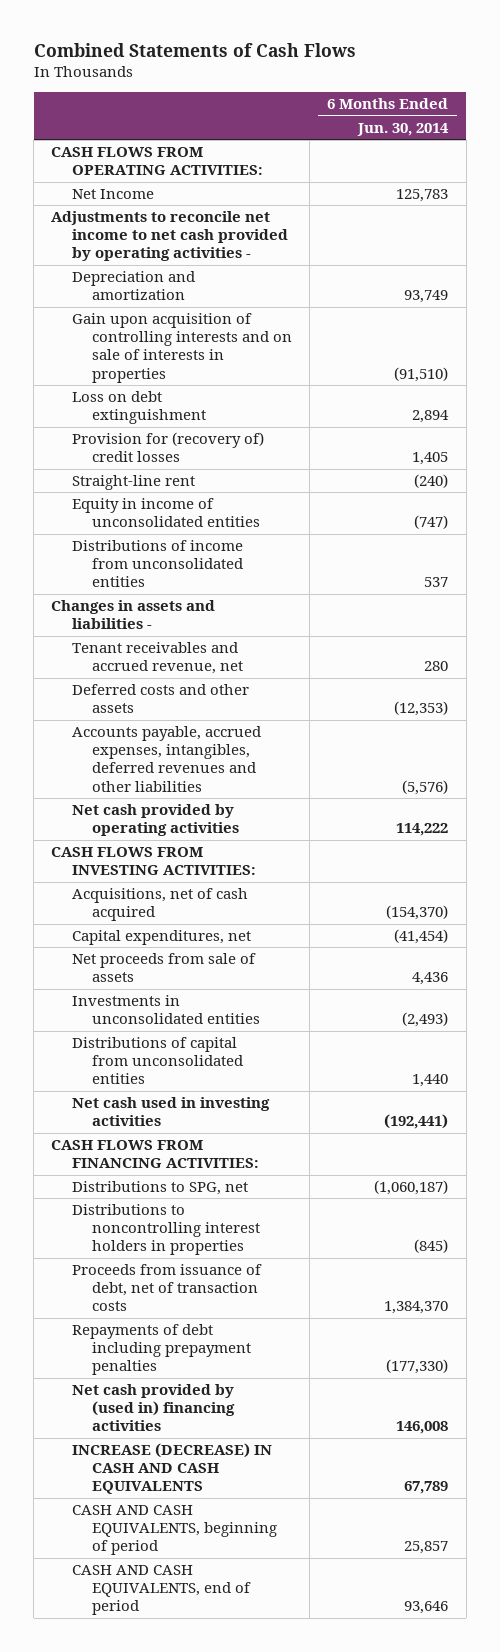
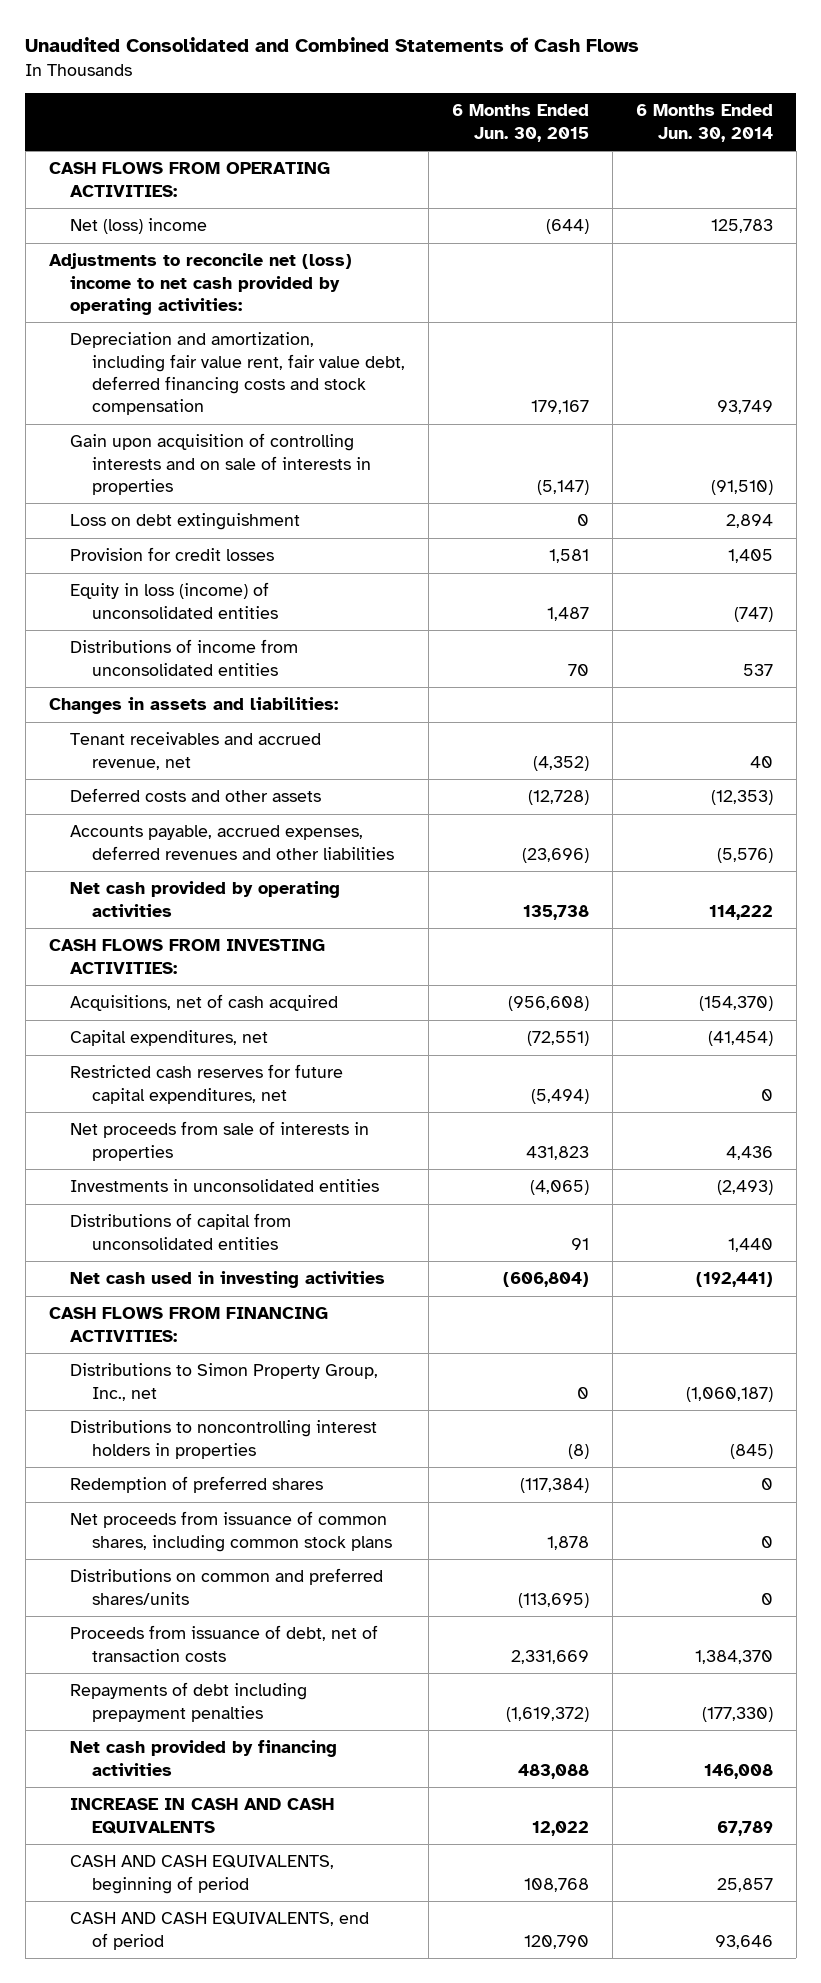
- Combined Statements of Cash Flows
+ Unaudited Consolidated and Combined Statements of Cash Flows
- | 6 Months Ended Jun. 30, 2014
+ | 6 Months Ended Jun. 30, 2015 | 6 Months Ended Jun. 30, 2014
- Net Income | 125,783
- Adjustments to reconcile net income to net cash provided by operating activities -
- Depreciation and amortization | 93,749
+ Net (loss) income | (644) | 125,783
+ Adjustments to reconcile net (loss) income to net cash provided by operating activities:
+ Depreciation and amortization, including fair value rent, fair value debt, deferred financing costs and stock compensation | 179,167 | 93,749
- Provision for (recovery of) credit losses | 1,405
- Straight-line rent | (240)
- Equity in income of unconsolidated entities | (747)
+ Provision for credit losses | 1,581 | 1,405
+ Equity in loss (income) of unconsolidated entities | 1,487 | (747)
- Changes in assets and liabilities -
- Tenant receivables and accrued revenue, net | 280
+ Changes in assets and liabilities:
+ Tenant receivables and accrued revenue, net | (4,352) | 40
- Accounts payable, accrued expenses, intangibles, deferred revenues and other liabilities | (5,576)
+ Accounts payable, accrued expenses, deferred revenues and other liabilities | (23,696) | (5,576)
- Net proceeds from sale of assets | 4,436
+ Restricted cash reserves for future capital expenditures, net | (5,494) | 0
+ Net proceeds from sale of interests in properties | 431,823 | 4,436
- Distributions to SPG, net | (1,060,187)
+ Distributions to Simon Property Group, Inc., net | 0 | (1,060,187)
+ Redemption of preferred shares | (117,384) | 0
+ Net proceeds from issuance of common shares, including common stock plans | 1,878 | 0
+ Distributions on common and preferred shares/units | (113,695) | 0
- Net cash provided by (used in) financing activities | 146,008
- INCREASE (DECREASE) IN CASH AND CASH EQUIVALENTS | 67,789
+ Net cash provided by financing activities | 483,088 | 146,008
+ INCREASE IN CASH AND CASH EQUIVALENTS | 12,022 | 67,789

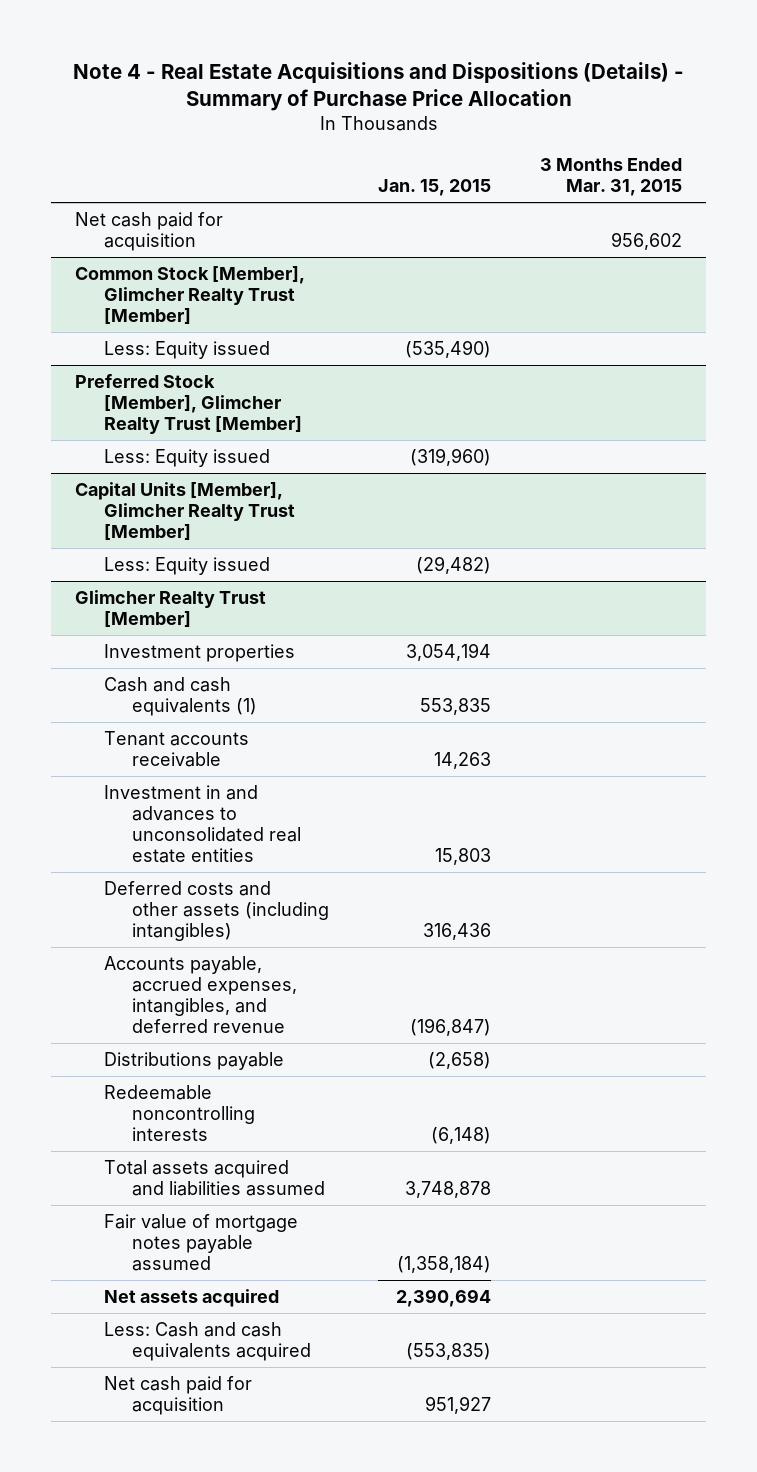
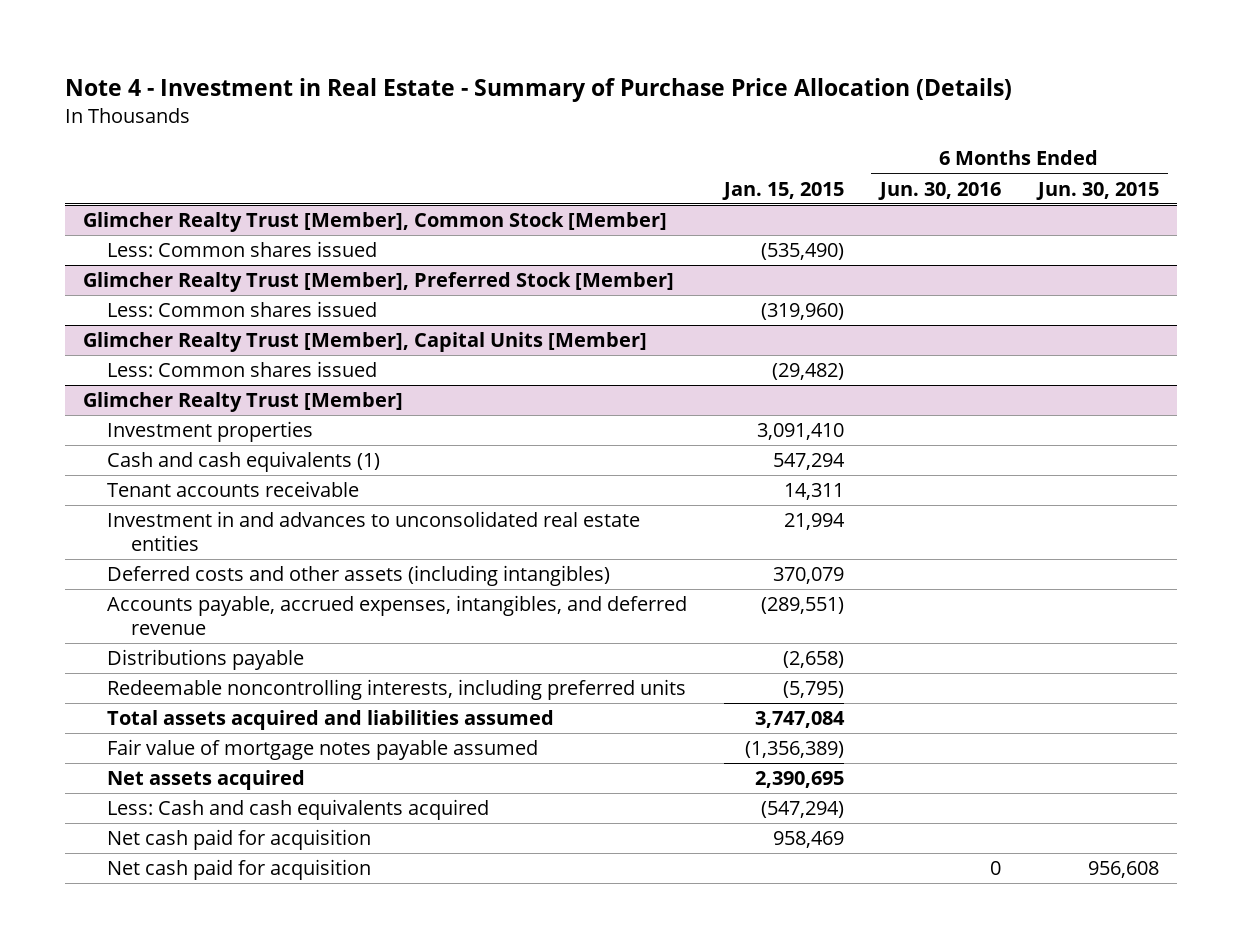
- Note 4 - Real Estate Acquisitions and Dispositions (Details) - Summary of Purchase Price Allocation
+ Note 4 - Investment in Real Estate - Summary of Purchase Price Allocation (Details)
- | Jan. 15, 2015 | 3 Months Ended Mar. 31, 2015
+ | Jan. 15, 2015 | 6 Months Ended Jun. 30, 2016 | 6 Months Ended Jun. 30, 2015
- Net cash paid for acquisition | | 956,602
- Common Stock [Member], Glimcher Realty Trust [Member]
- Less: Equity issued | (535,490) |
- Preferred Stock [Member], Glimcher Realty Trust [Member]
- Less: Equity issued | (319,960) |
- Capital Units [Member], Glimcher Realty Trust [Member]
- Less: Equity issued | (29,482) |
+ Glimcher Realty Trust [Member], Common Stock [Member]
+ Less: Common shares issued | (535,490) | |
+ Glimcher Realty Trust [Member], Preferred Stock [Member]
+ Less: Common shares issued | (319,960) | |
+ Glimcher Realty Trust [Member], Capital Units [Member]
+ Less: Common shares issued | (29,482) | |
@ Glimcher Realty Trust [Member]
- Investment properties | 3,054,194 |
- Cash and cash equivalents (1) | 553,835 |
- Tenant accounts receivable | 14,263 |
- Investment in and advances to unconsolidated real estate entities | 15,803 |
- Deferred costs and other assets (including intangibles) | 316,436 |
- Accounts payable, accrued expenses, intangibles, and deferred revenue | (196,847) |
+ Investment properties | 3,091,410 | |
+ Cash and cash equivalents (1) | 547,294 | |
+ Tenant accounts receivable | 14,311 | |
+ Investment in and advances to unconsolidated real estate entities | 21,994 | |
+ Deferred costs and other assets (including intangibles) | 370,079 | |
+ Accounts payable, accrued expenses, intangibles, and deferred revenue | (289,551) | |
- Redeemable noncontrolling interests | (6,148) |
- Total assets acquired and liabilities assumed | 3,748,878 |
- Fair value of mortgage notes payable assumed | (1,358,184) |
- Net assets acquired | 2,390,694 |
- Less: Cash and cash equivalents acquired | (553,835) |
- Net cash paid for acquisition | 951,927 |
+ Redeemable noncontrolling interests, including preferred units | (5,795) | |
+ Total assets acquired and liabilities assumed | 3,747,084 | |
+ Fair value of mortgage notes payable assumed | (1,356,389) | |
+ Net assets acquired | 2,390,695 | |
+ Less: Cash and cash equivalents acquired | (547,294) | |
+ Net cash paid for acquisition | 958,469 | |
+ Net cash paid for acquisition | | 0 | 956,608

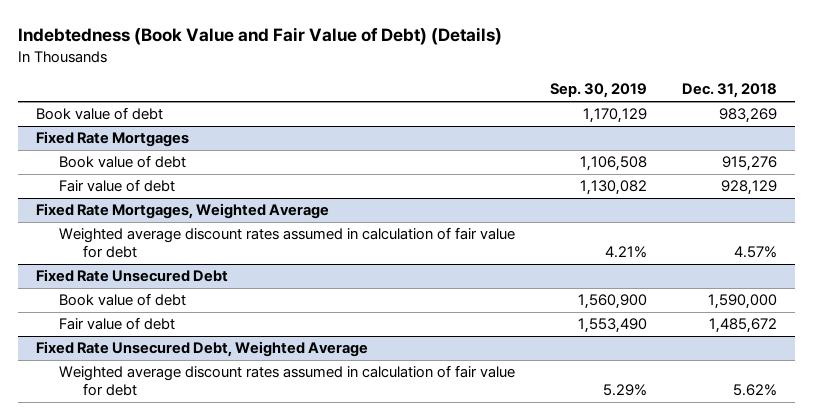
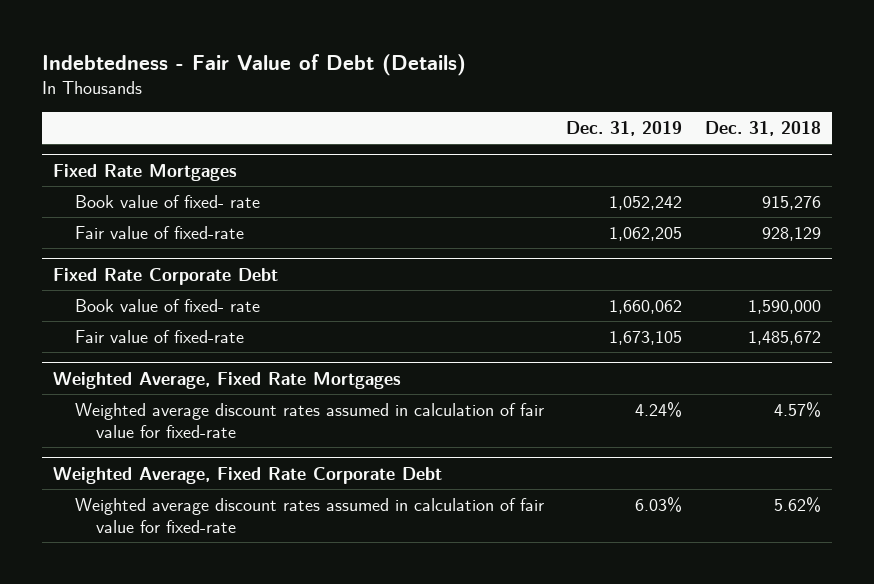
- Indebtedness (Book Value and Fair Value of Debt) (Details)
+ Indebtedness - Fair Value of Debt (Details)
- | Sep. 30, 2019 | Dec. 31, 2018
+ | Dec. 31, 2019 | Dec. 31, 2018
- Book value of debt | 1,170,129 | 983,269
@ Fixed Rate Mortgages
- Book value of debt | 1,106,508 | 915,276
- Fair value of debt | 1,130,082 | 928,129
- Fixed Rate Mortgages, Weighted Average
- Weighted average discount rates assumed in calculation of fair value for debt | 4.21% | 4.57%
- Fixed Rate Unsecured Debt
- Book value of debt | 1,560,900 | 1,590,000
- Fair value of debt | 1,553,490 | 1,485,672
- Fixed Rate Unsecured Debt, Weighted Average
- Weighted average discount rates assumed in calculation of fair value for debt | 5.29% | 5.62%
@ Fixed Rate Mortgages
+ Book value of fixed- rate | 1,052,242 | 915,276
+ Fair value of fixed-rate | 1,062,205 | 928,129
+ Fixed Rate Corporate Debt
+ Book value of fixed- rate | 1,660,062 | 1,590,000
+ Fair value of fixed-rate | 1,673,105 | 1,485,672
+ Weighted Average, Fixed Rate Mortgages
+ Weighted average discount rates assumed in calculation of fair value for fixed-rate | 4.24% | 4.57%
+ Weighted Average, Fixed Rate Corporate Debt
+ Weighted average discount rates assumed in calculation of fair value for fixed-rate | 6.03% | 5.62%

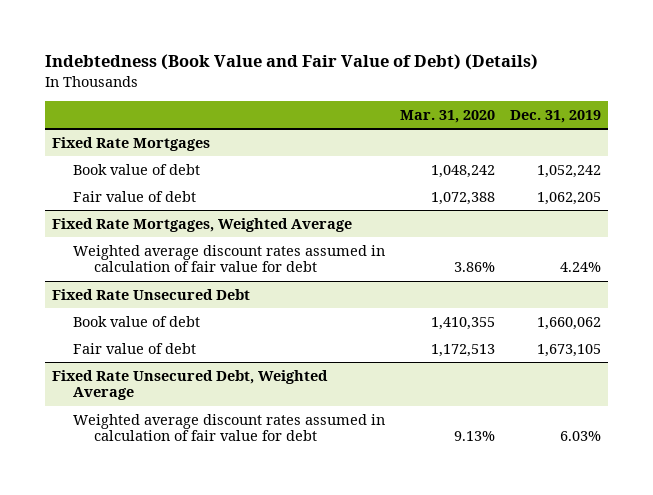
- Indebtedness - Fair Value of Debt (Details)
+ Indebtedness (Book Value and Fair Value of Debt) (Details)
- | Dec. 31, 2019 | Dec. 31, 2018
+ | Mar. 31, 2020 | Dec. 31, 2019
@ Fixed Rate Mortgages
- Book value of fixed- rate | 1,052,242 | 915,276
- Fair value of fixed-rate | 1,062,205 | 928,129
- Fixed Rate Corporate Debt
- Book value of fixed- rate | 1,660,062 | 1,590,000
- Fair value of fixed-rate | 1,673,105 | 1,485,672
- Weighted Average, Fixed Rate Mortgages
- Weighted average discount rates assumed in calculation of fair value for fixed-rate | 4.24% | 4.57%
- Weighted Average, Fixed Rate Corporate Debt
- Weighted average discount rates assumed in calculation of fair value for fixed-rate | 6.03% | 5.62%
@ Fixed Rate Mortgages
+ Book value of debt | 1,048,242 | 1,052,242
+ Fair value of debt | 1,072,388 | 1,062,205
+ Fixed Rate Mortgages, Weighted Average
+ Weighted average discount rates assumed in calculation of fair value for debt | 3.86% | 4.24%
+ Fixed Rate Unsecured Debt
+ Book value of debt | 1,410,355 | 1,660,062
+ Fair value of debt | 1,172,513 | 1,673,105
+ Fixed Rate Unsecured Debt, Weighted Average
+ Weighted average discount rates assumed in calculation of fair value for debt | 9.13% | 6.03%

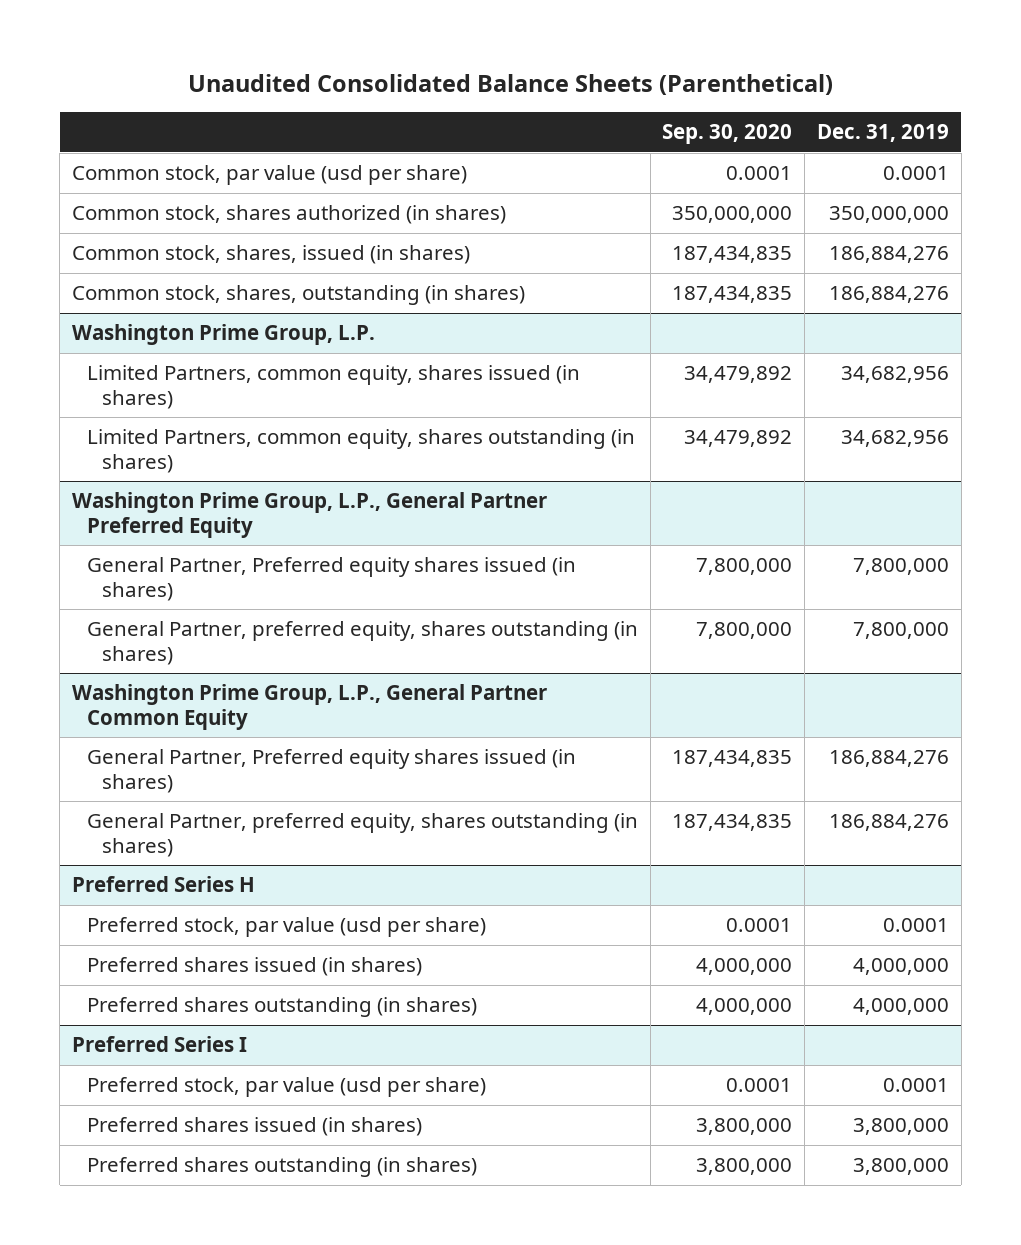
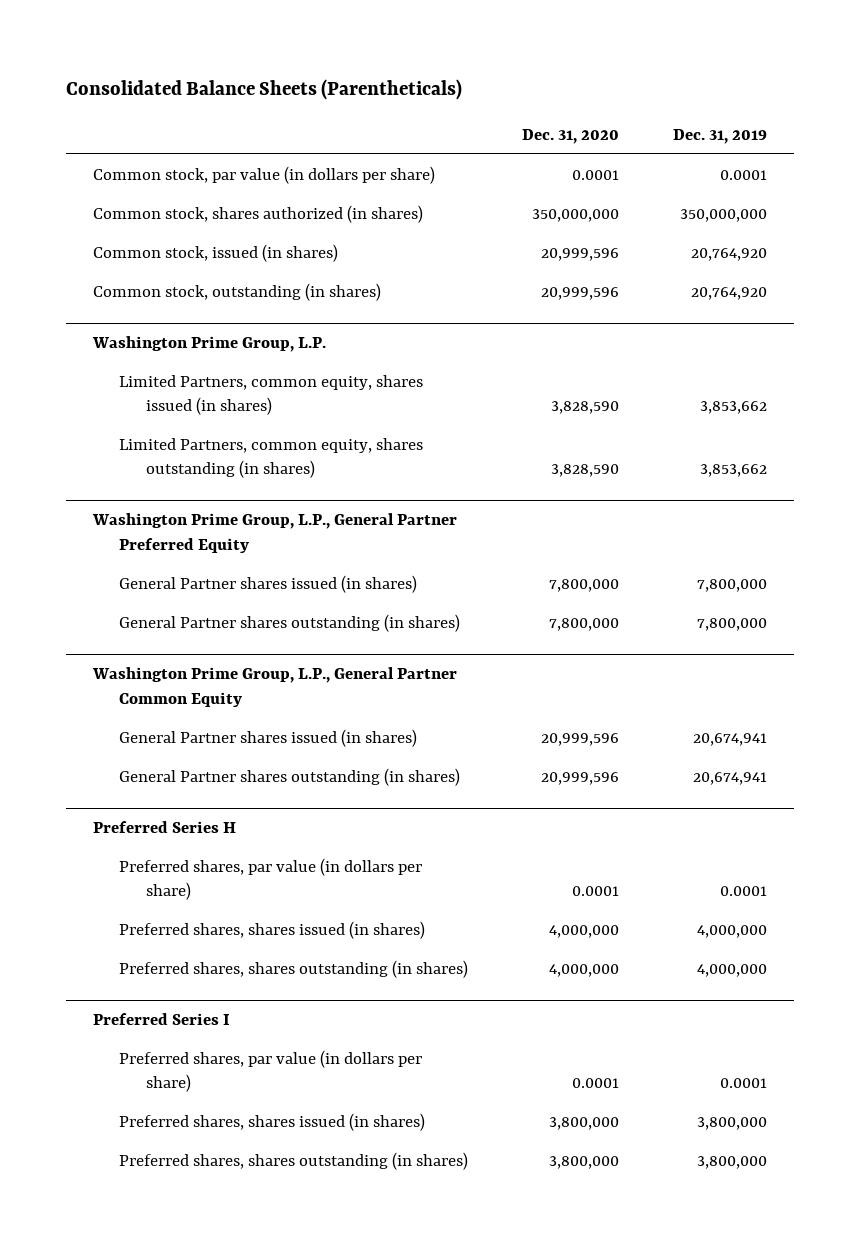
- Unaudited Consolidated Balance Sheets (Parenthetical)
+ Consolidated Balance Sheets (Parentheticals)
- | Sep. 30, 2020 | Dec. 31, 2019
+ | Dec. 31, 2020 | Dec. 31, 2019
- Common stock, par value (usd per share) | 0.0001 | 0.0001
+ Common stock, par value (in dollars per share) | 0.0001 | 0.0001
- Common stock, shares, issued (in shares) | 187,434,835 | 186,884,276
- Common stock, shares, outstanding (in shares) | 187,434,835 | 186,884,276
+ Common stock, issued (in shares) | 20,999,596 | 20,764,920
+ Common stock, outstanding (in shares) | 20,999,596 | 20,764,920
@ Washington Prime Group, L.P.
- Limited Partners, common equity, shares issued (in shares) | 34,479,892 | 34,682,956
- Limited Partners, common equity, shares outstanding (in shares) | 34,479,892 | 34,682,956
+ Limited Partners, common equity, shares issued (in shares) | 3,828,590 | 3,853,662
+ Limited Partners, common equity, shares outstanding (in shares) | 3,828,590 | 3,853,662
@ Washington Prime Group, L.P., General Partner Preferred Equity
- General Partner, Preferred equity shares issued (in shares) | 7,800,000 | 7,800,000
- General Partner, preferred equity, shares outstanding (in shares) | 7,800,000 | 7,800,000
+ General Partner shares issued (in shares) | 7,800,000 | 7,800,000
+ General Partner shares outstanding (in shares) | 7,800,000 | 7,800,000
@ Washington Prime Group, L.P., General Partner Common Equity
- General Partner, Preferred equity shares issued (in shares) | 187,434,835 | 186,884,276
- General Partner, preferred equity, shares outstanding (in shares) | 187,434,835 | 186,884,276
+ General Partner shares issued (in shares) | 20,999,596 | 20,674,941
+ General Partner shares outstanding (in shares) | 20,999,596 | 20,674,941
@ Preferred Series H
- Preferred stock, par value (usd per share) | 0.0001 | 0.0001
- Preferred shares issued (in shares) | 4,000,000 | 4,000,000
- Preferred shares outstanding (in shares) | 4,000,000 | 4,000,000
+ Preferred shares, par value (in dollars per share) | 0.0001 | 0.0001
+ Preferred shares, shares issued (in shares) | 4,000,000 | 4,000,000
+ Preferred shares, shares outstanding (in shares) | 4,000,000 | 4,000,000
@ Preferred Series I
- Preferred stock, par value (usd per share) | 0.0001 | 0.0001
- Preferred shares issued (in shares) | 3,800,000 | 3,800,000
- Preferred shares outstanding (in shares) | 3,800,000 | 3,800,000
+ Preferred shares, par value (in dollars per share) | 0.0001 | 0.0001
+ Preferred shares, shares issued (in shares) | 3,800,000 | 3,800,000
+ Preferred shares, shares outstanding (in shares) | 3,800,000 | 3,800,000

